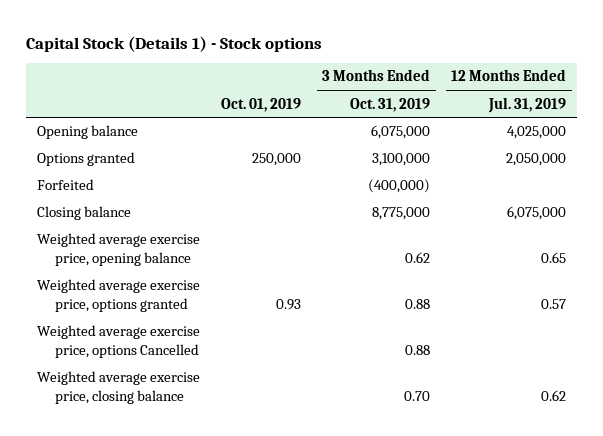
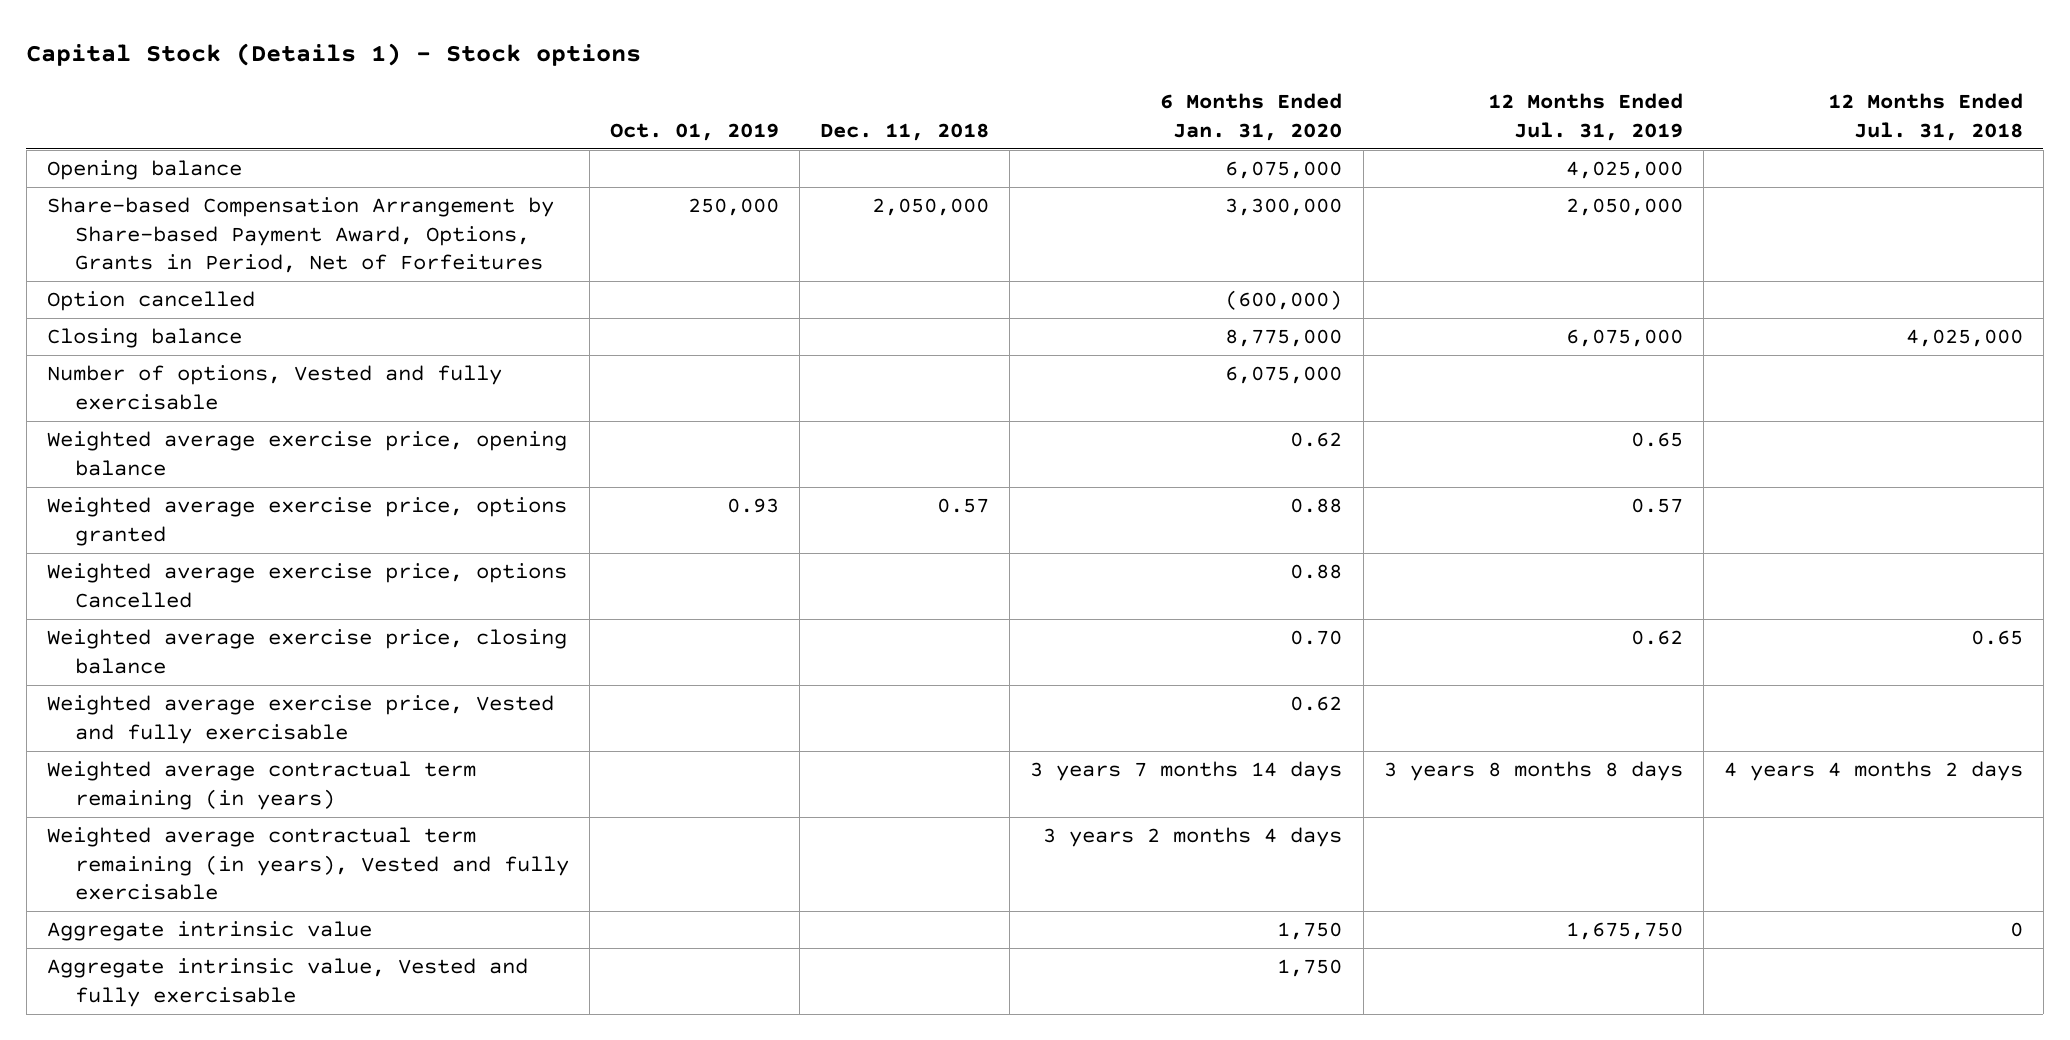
- | Oct. 01, 2019 | 3 Months Ended Oct. 31, 2019 | 12 Months Ended Jul. 31, 2019
+ | Oct. 01, 2019 | Dec. 11, 2018 | 6 Months Ended Jan. 31, 2020 | 12 Months Ended Jul. 31, 2019 | 12 Months Ended Jul. 31, 2018
- Options granted | 250,000 | 3,100,000 | 2,050,000
- Forfeited | | (400,000) |
+ Share-based Compensation Arrangement by Share-based Payment Award, Options, Grants in Period, Net of Forfeitures | 250,000 | 2,050,000 | 3,300,000 | 2,050,000 |
+ Option cancelled | | | (600,000) | |
+ Number of options, Vested and fully exercisable | | | 6,075,000 | |
+ Weighted average exercise price, Vested and fully exercisable | | | 0.62 | |
+ Weighted average contractual term remaining (in years) | | | 3 years 7 months 14 days | 3 years 8 months 8 days | 4 years 4 months 2 days
+ Weighted average contractual term remaining (in years), Vested and fully exercisable | | | 3 years 2 months 4 days | |
+ Aggregate intrinsic value | | | 1,750 | 1,675,750 | 0
+ Aggregate intrinsic value, Vested and fully exercisable | | | 1,750 | |

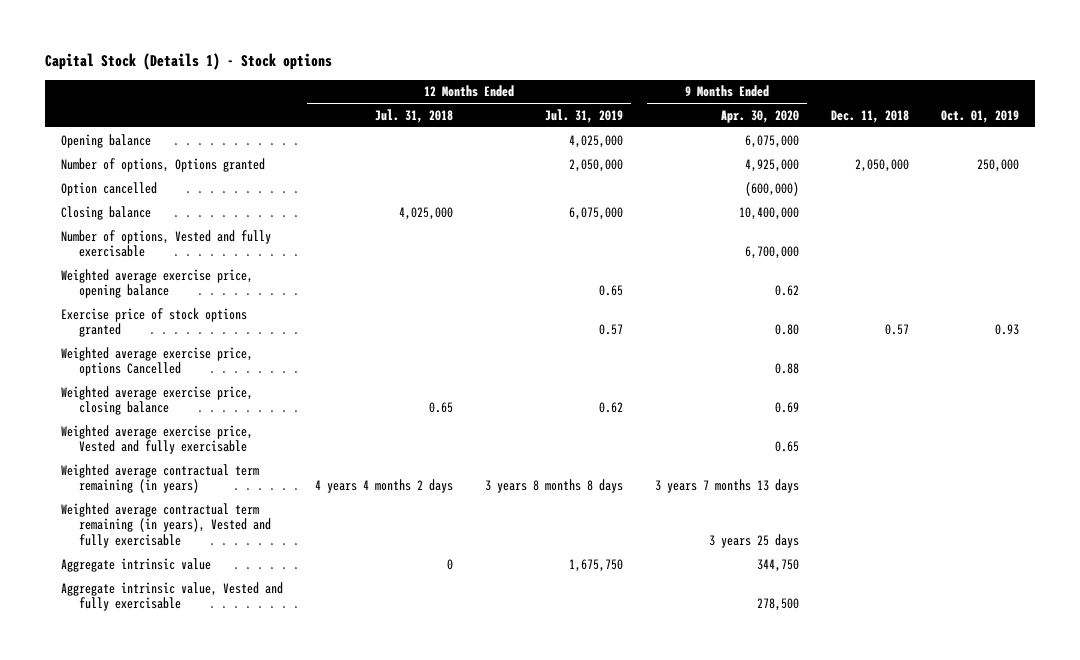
- | Oct. 01, 2019 | Dec. 11, 2018 | 6 Months Ended Jan. 31, 2020 | 12 Months Ended Jul. 31, 2019 | 12 Months Ended Jul. 31, 2018
+ | 12 Months Ended Jul. 31, 2018 | 12 Months Ended Jul. 31, 2019 | 9 Months Ended Apr. 30, 2020 | Dec. 11, 2018 | Oct. 01, 2019
- Share-based Compensation Arrangement by Share-based Payment Award, Options, Grants in Period, Net of Forfeitures | 250,000 | 2,050,000 | 3,300,000 | 2,050,000 |
+ Number of options, Options granted | | 2,050,000 | 4,925,000 | 2,050,000 | 250,000
- Weighted average exercise price, options granted | 0.93 | 0.57 | 0.88 | 0.57 |
+ Exercise price of stock options granted | | 0.57 | 0.80 | 0.57 | 0.93

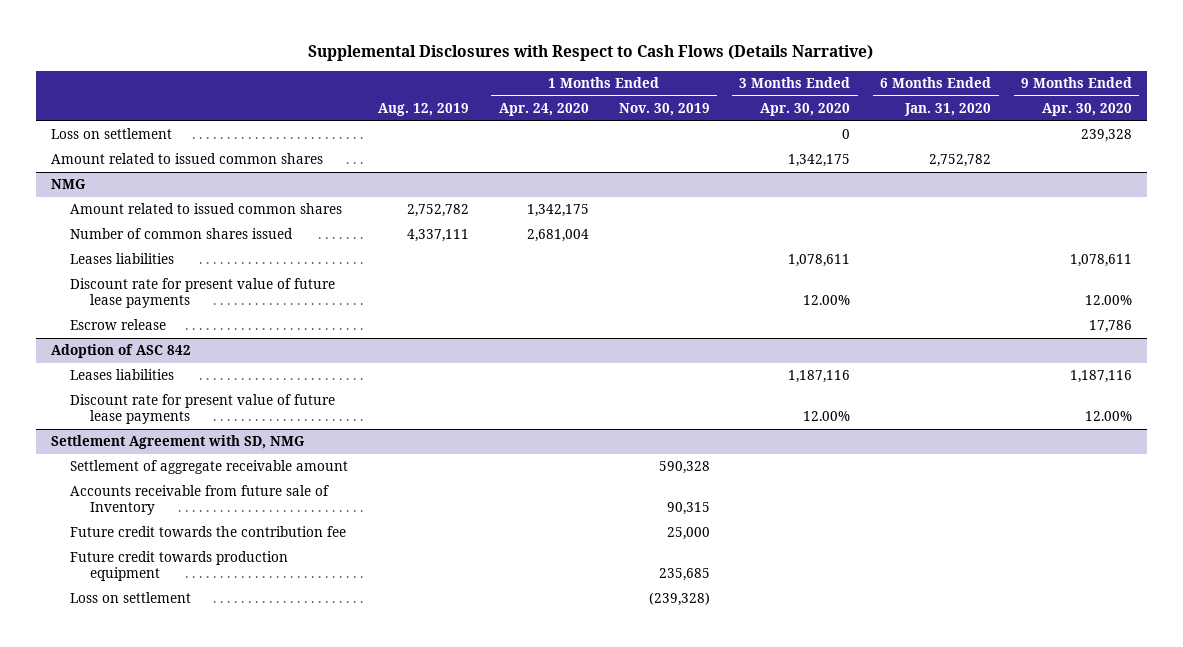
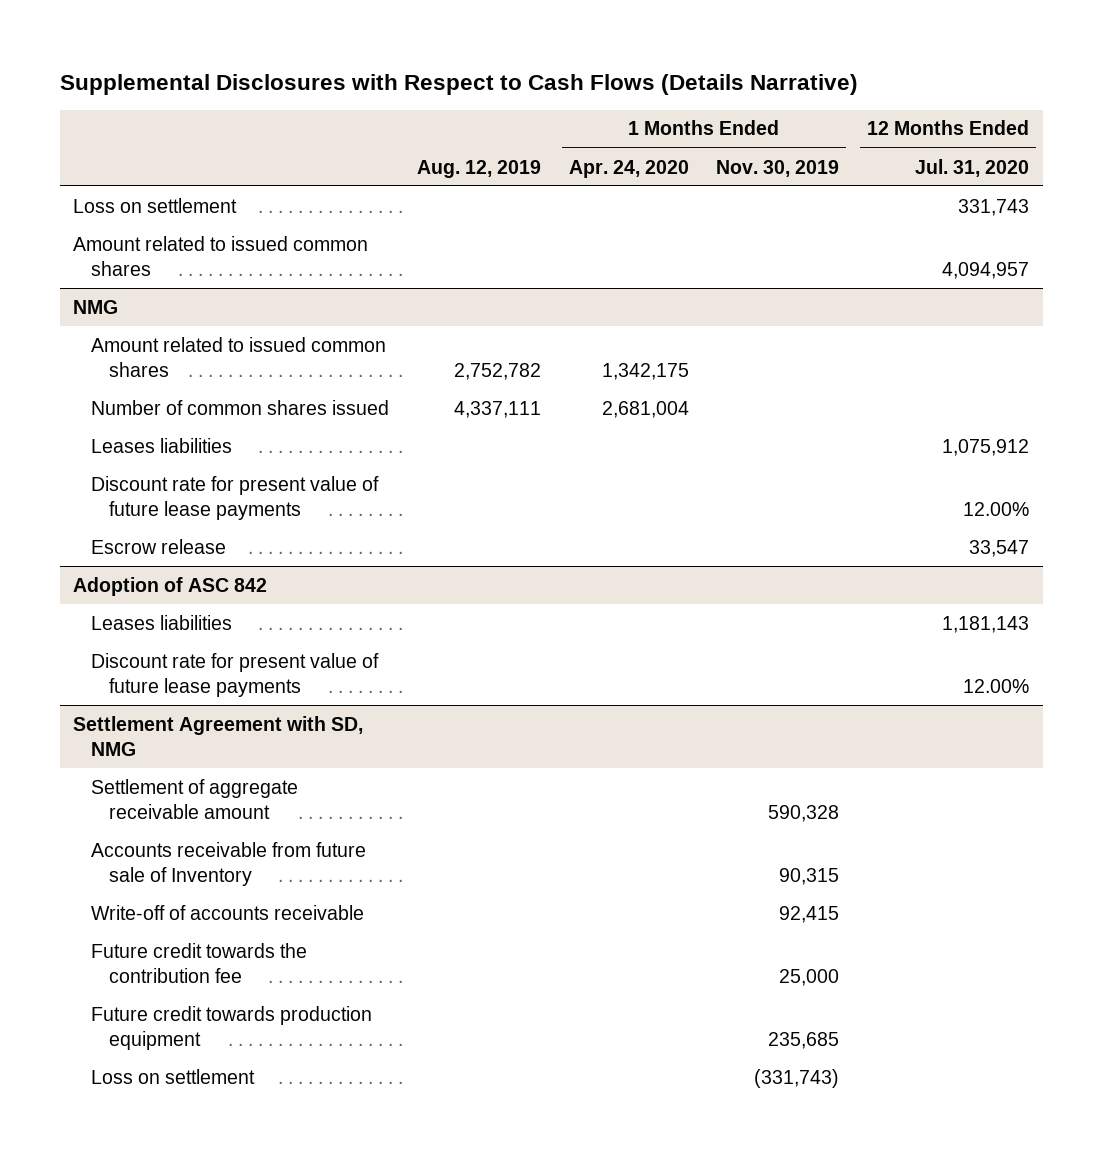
- | Aug. 12, 2019 | 1 Months Ended Apr. 24, 2020 | 1 Months Ended Nov. 30, 2019 | 3 Months Ended Apr. 30, 2020 | 6 Months Ended Jan. 31, 2020 | 9 Months Ended Apr. 30, 2020
+ | Aug. 12, 2019 | 1 Months Ended Apr. 24, 2020 | 1 Months Ended Nov. 30, 2019 | 12 Months Ended Jul. 31, 2020
@ Settlement Agreement with SD, NMG
+ Write-off of accounts receivable | | | 92,415 |
- Loss on settlement | | | (239,328) | | |
+ Loss on settlement | | | (331,743) |

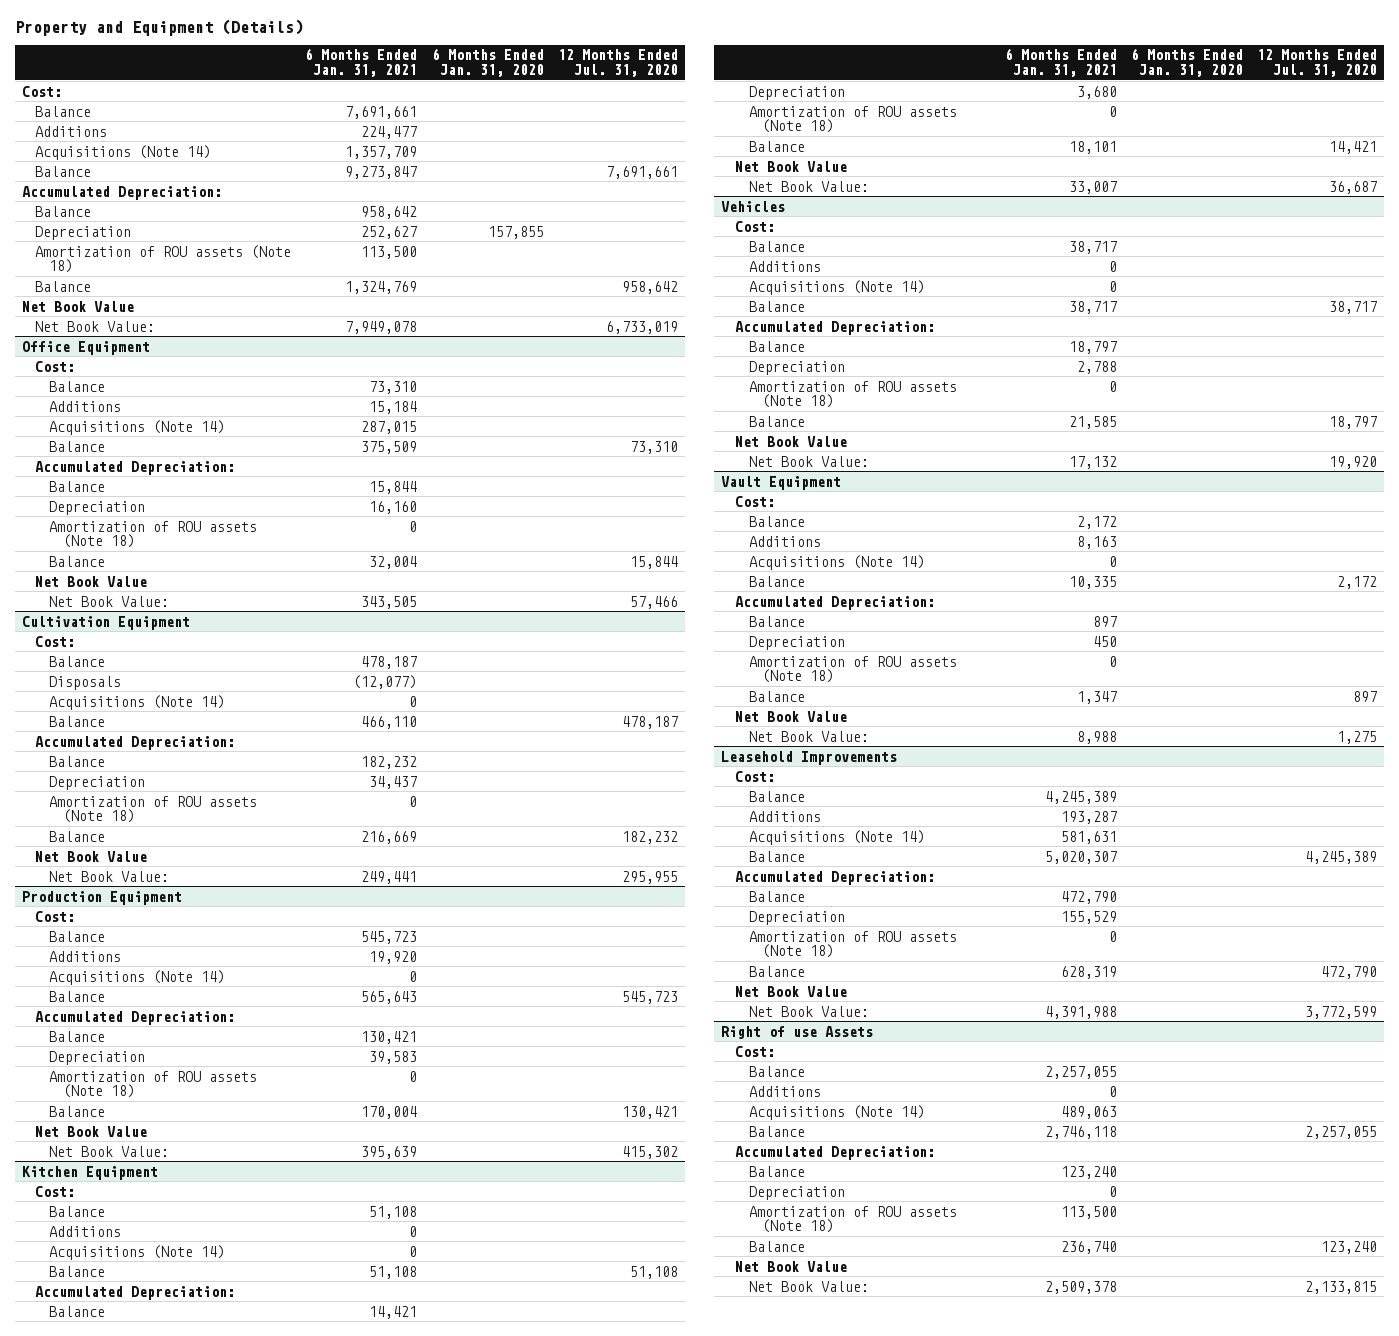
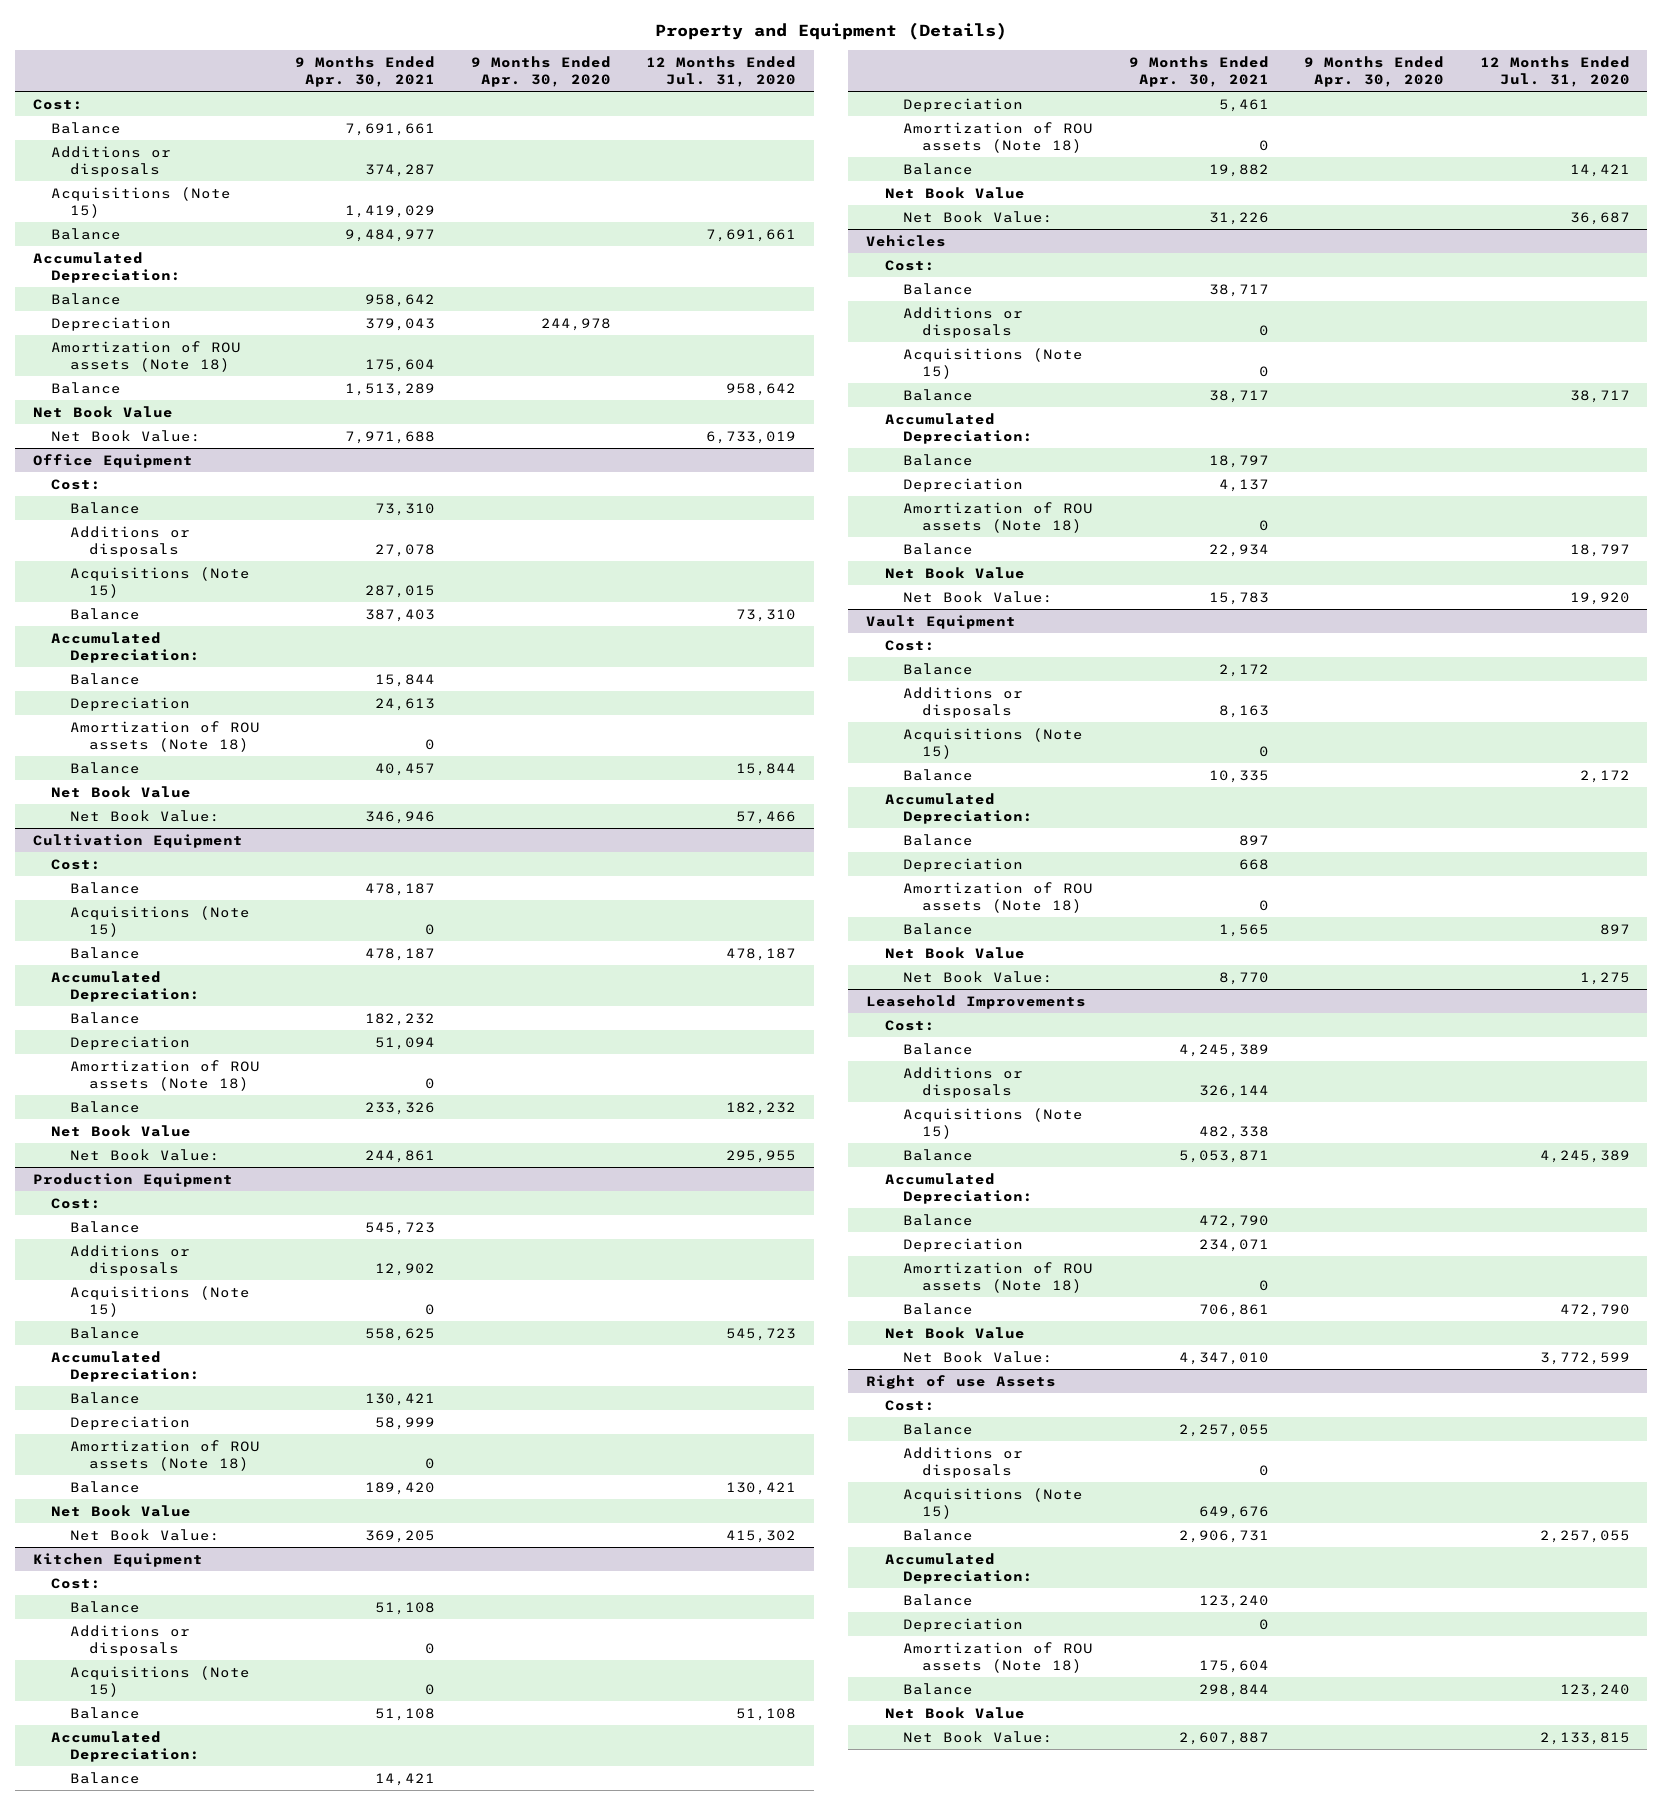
- | 6 Months Ended Jan. 31, 2021 | 6 Months Ended Jan. 31, 2020 | 12 Months Ended Jul. 31, 2020
+ | 9 Months Ended Apr. 30, 2021 | 9 Months Ended Apr. 30, 2020 | 12 Months Ended Jul. 31, 2020
- Additions | 224,477 | |
- Acquisitions (Note 14) | 1,357,709 | |
+ Additions or disposals | 374,287 | |
+ Acquisitions (Note 15) | 1,419,029 | |
@ Office Equipment
- Additions | 15,184 | |
- Acquisitions (Note 14) | 287,015 | |
+ Additions or disposals | 27,078 | |
+ Acquisitions (Note 15) | 287,015 | |
@ Cultivation Equipment
- Disposals | (12,077) | |
- Acquisitions (Note 14) | 0 | |
+ Acquisitions (Note 15) | 0 | |
@ Production Equipment
- Additions | 19,920 | |
- Acquisitions (Note 14) | 0 | |
+ Additions or disposals | 12,902 | |
+ Acquisitions (Note 15) | 0 | |
@ Kitchen Equipment
- Additions | 0 | |
- Acquisitions (Note 14) | 0 | |
+ Additions or disposals | 0 | |
+ Acquisitions (Note 15) | 0 | |
@ Vehicles
- Additions | 0 | |
- Acquisitions (Note 14) | 0 | |
+ Additions or disposals | 0 | |
+ Acquisitions (Note 15) | 0 | |
@ Vault Equipment
- Additions | 8,163 | |
- Acquisitions (Note 14) | 0 | |
+ Additions or disposals | 8,163 | |
+ Acquisitions (Note 15) | 0 | |
@ Leasehold Improvements
- Additions | 193,287 | |
- Acquisitions (Note 14) | 581,631 | |
+ Additions or disposals | 326,144 | |
+ Acquisitions (Note 15) | 482,338 | |
@ Right of use Assets
- Additions | 0 | |
- Acquisitions (Note 14) | 489,063 | |
+ Additions or disposals | 0 | |
+ Acquisitions (Note 15) | 649,676 | |

